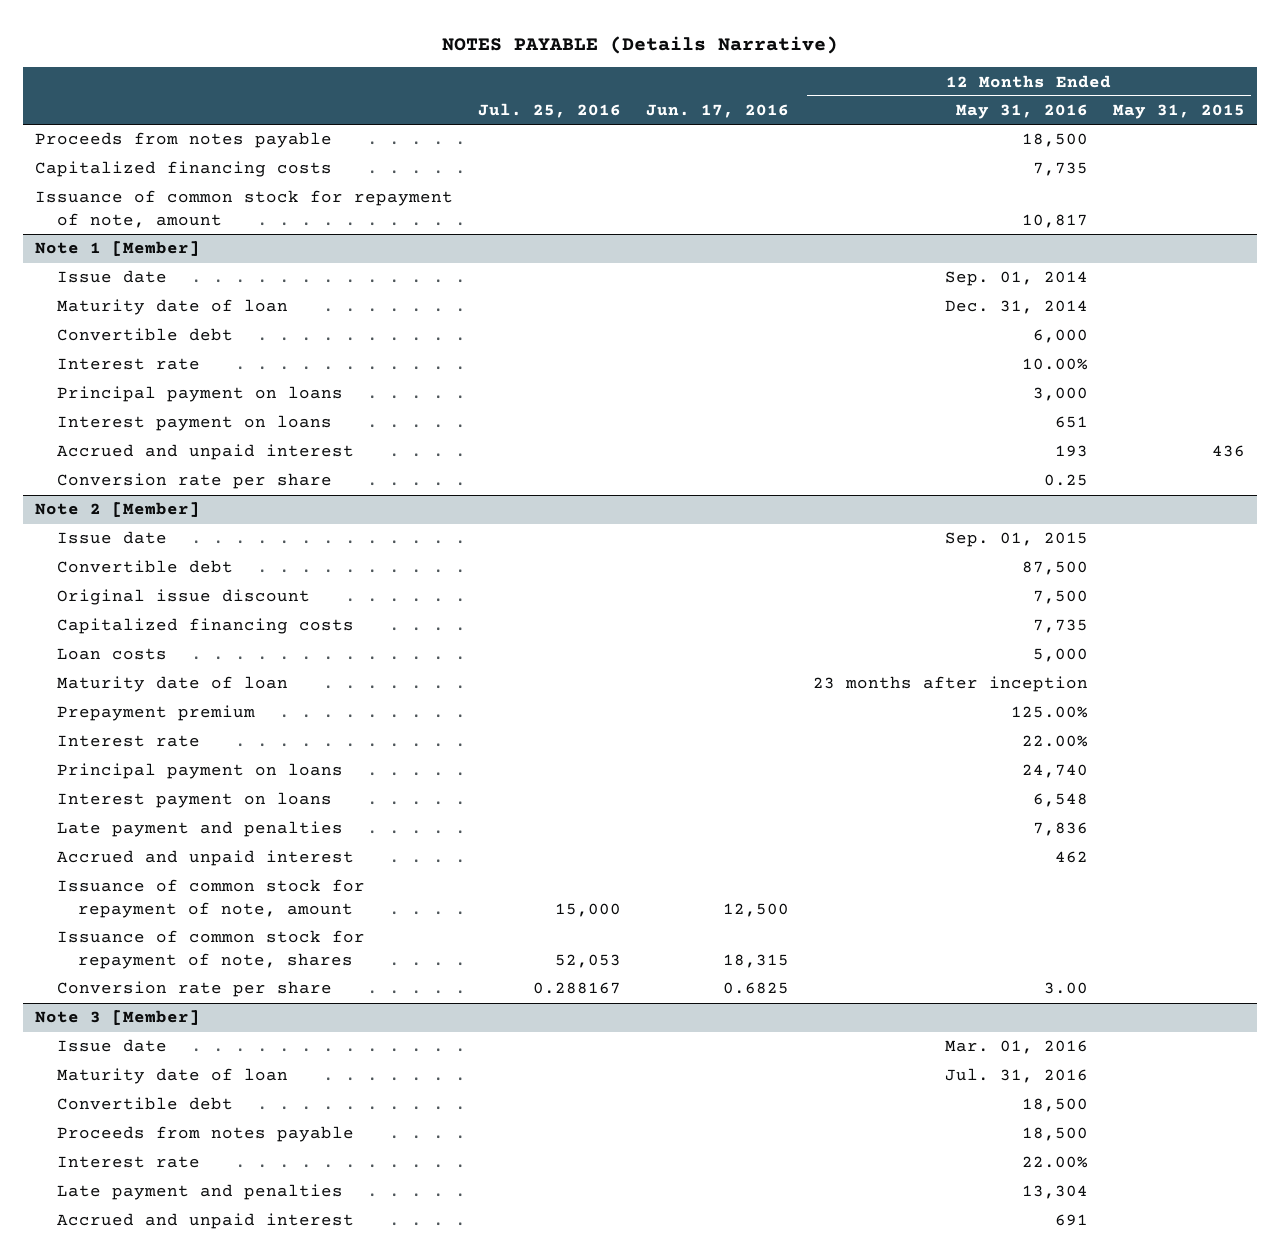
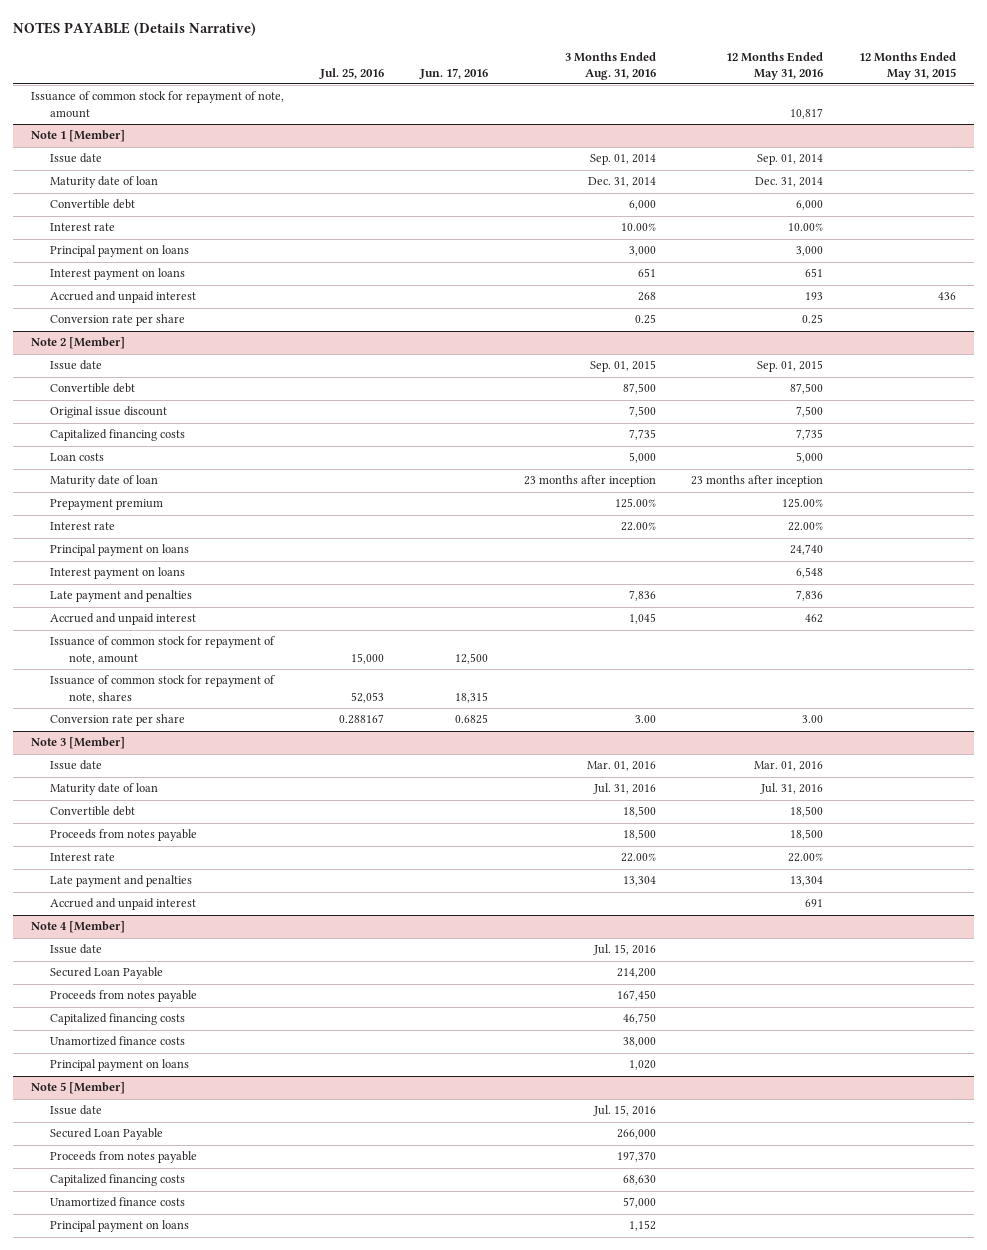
- | Jul. 25, 2016 | Jun. 17, 2016 | 12 Months Ended May 31, 2016 | 12 Months Ended May 31, 2015
+ | Jul. 25, 2016 | Jun. 17, 2016 | 3 Months Ended Aug. 31, 2016 | 12 Months Ended May 31, 2016 | 12 Months Ended May 31, 2015
- Proceeds from notes payable | | | 18,500 |
- Capitalized financing costs | | | 7,735 |
+ Note 4 [Member]
+ Issue date | | | Jul. 15, 2016 | |
+ Secured Loan Payable | | | 214,200 | |
+ Proceeds from notes payable | | | 167,450 | |
+ Capitalized financing costs | | | 46,750 | |
+ Unamortized finance costs | | | 38,000 | |
+ Principal payment on loans | | | 1,020 | |
+ Note 5 [Member]
+ Issue date | | | Jul. 15, 2016 | |
+ Secured Loan Payable | | | 266,000 | |
+ Proceeds from notes payable | | | 197,370 | |
+ Capitalized financing costs | | | 68,630 | |
+ Unamortized finance costs | | | 57,000 | |
+ Principal payment on loans | | | 1,152 | |

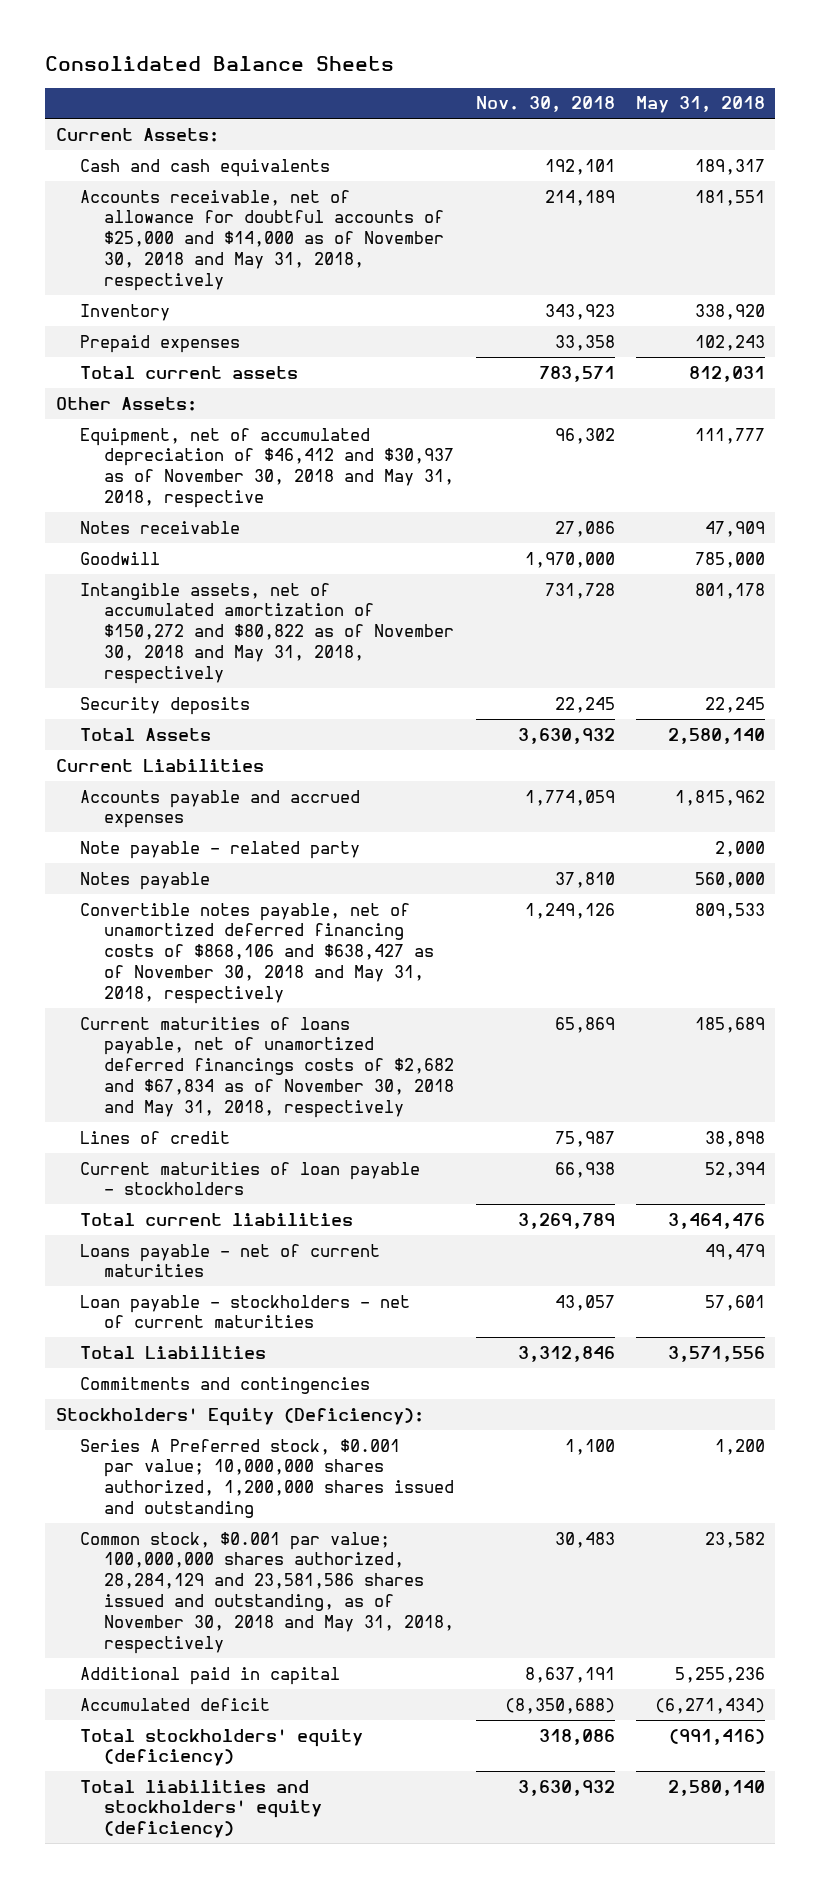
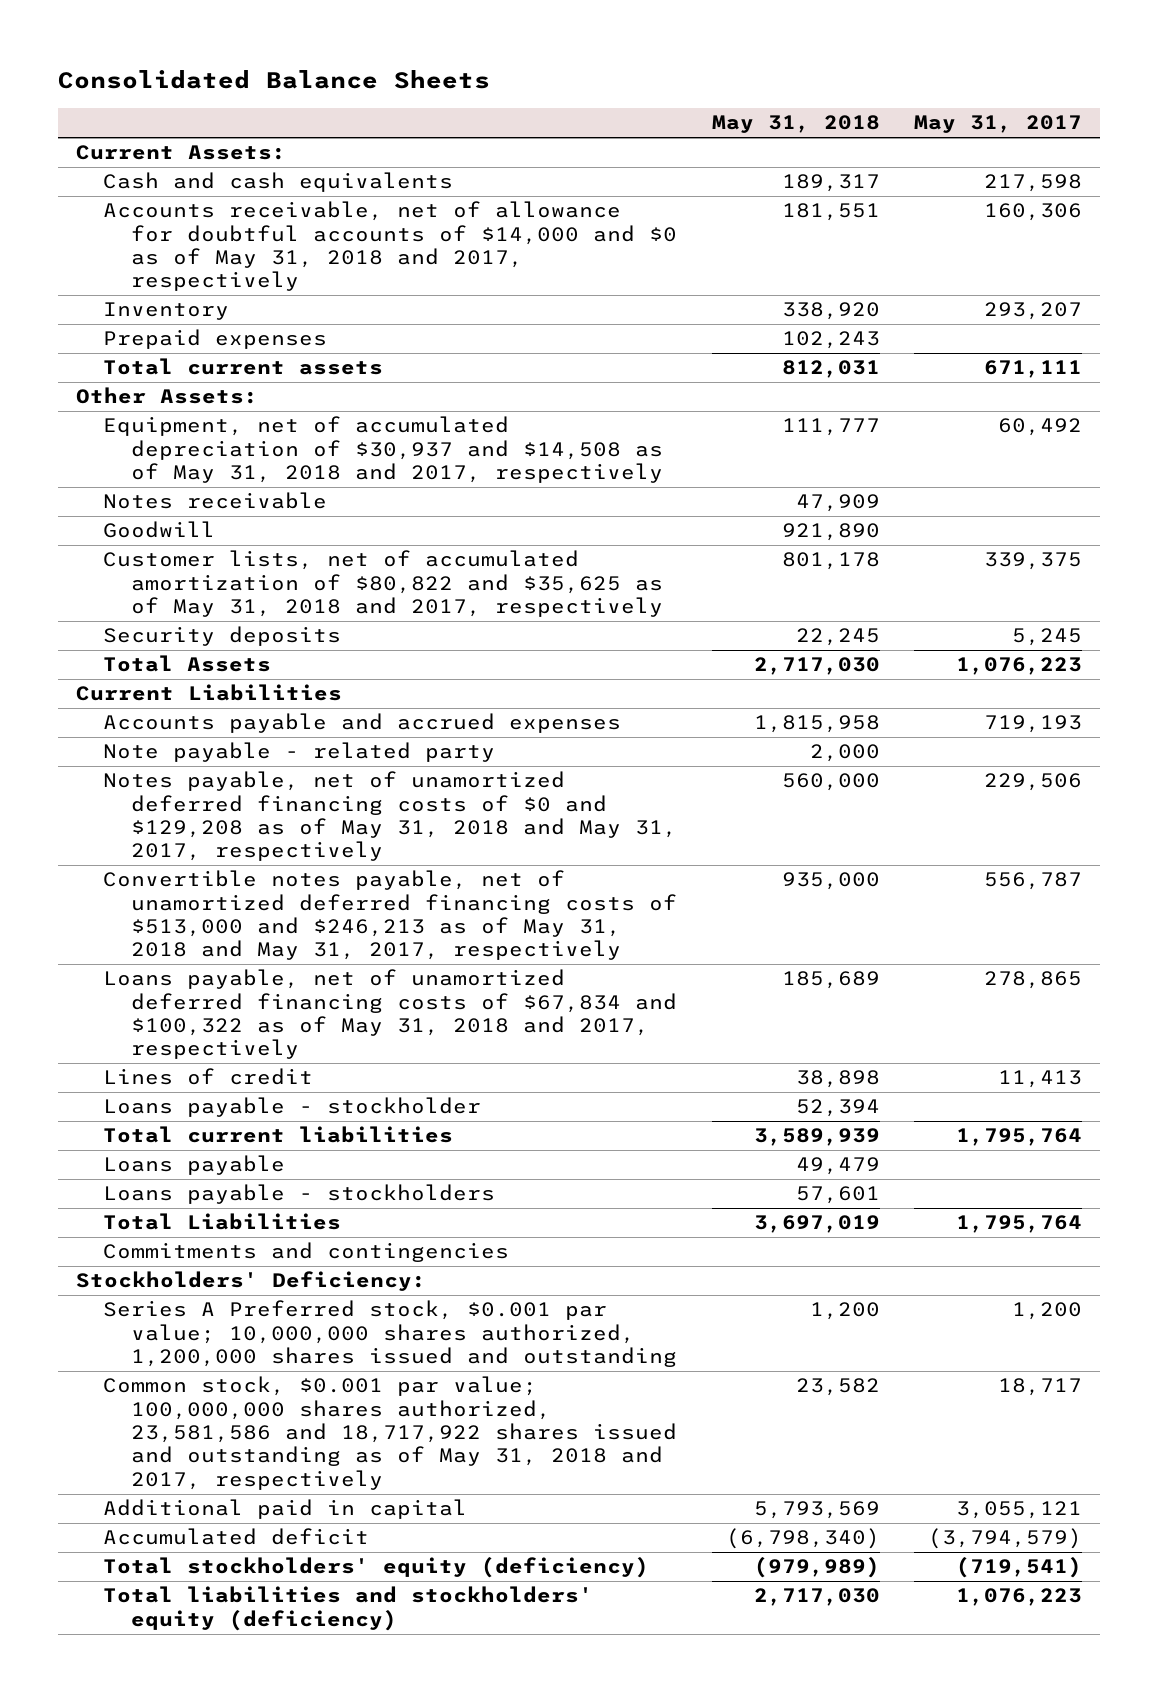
- | Nov. 30, 2018 | May 31, 2018
+ | May 31, 2018 | May 31, 2017
- Accounts receivable, net of allowance for doubtful accounts of $25,000 and $14,000 as of November 30, 2018 and May 31, 2018, respectively | 214,189 | 181,551
+ Accounts receivable, net of allowance for doubtful accounts of $14,000 and $0 as of May 31, 2018 and 2017, respectively | 181,551 | 160,306
- Equipment, net of accumulated depreciation of $46,412 and $30,937 as of November 30, 2018 and May 31, 2018, respective | 96,302 | 111,777
+ Equipment, net of accumulated depreciation of $30,937 and $14,508 as of May 31, 2018 and 2017, respectively | 111,777 | 60,492
- Goodwill | 1,970,000 | 785,000
- Intangible assets, net of accumulated amortization of $150,272 and $80,822 as of November 30, 2018 and May 31, 2018, respectively | 731,728 | 801,178
+ Goodwill | 921,890 |
+ Customer lists, net of accumulated amortization of $80,822 and $35,625 as of May 31, 2018 and 2017, respectively | 801,178 | 339,375
- Total Assets | 3,630,932 | 2,580,140
+ Total Assets | 2,717,030 | 1,076,223
- Accounts payable and accrued expenses | 1,774,059 | 1,815,962
+ Accounts payable and accrued expenses | 1,815,958 | 719,193
- Notes payable | 37,810 | 560,000
- Convertible notes payable, net of unamortized deferred financing costs of $868,106 and $638,427 as of November 30, 2018 and May 31, 2018, respectively | 1,249,126 | 809,533
- Current maturities of loans payable, net of unamortized deferred financings costs of $2,682 and $67,834 as of November 30, 2018 and May 31, 2018, respectively | 65,869 | 185,689
+ Notes payable, net of unamortized deferred financing costs of $0 and $129,208 as of May 31, 2018 and May 31, 2017, respectively | 560,000 | 229,506
+ Convertible notes payable, net of unamortized deferred financing costs of $513,000 and $246,213 as of May 31, 2018 and May 31, 2017, respectively | 935,000 | 556,787
+ Loans payable, net of unamortized deferred financing costs of $67,834 and $100,322 as of May 31, 2018 and 2017, respectively | 185,689 | 278,865
- Current maturities of loan payable - stockholders | 66,938 | 52,394
- Total current liabilities | 3,269,789 | 3,464,476
- Loans payable - net of current maturities | | 49,479
- Loan payable - stockholders - net of current maturities | 43,057 | 57,601
- Total Liabilities | 3,312,846 | 3,571,556
+ Loans payable - stockholder | 52,394 |
+ Total current liabilities | 3,589,939 | 1,795,764
+ Loans payable | 49,479 |
+ Loans payable - stockholders | 57,601 |
+ Total Liabilities | 3,697,019 | 1,795,764
- Stockholders' Equity (Deficiency):
+ Stockholders' Deficiency:
- Common stock, $0.001 par value; 100,000,000 shares authorized, 28,284,129 and 23,581,586 shares issued and outstanding, as of November 30, 2018 and May 31, 2018, respectively | 30,483 | 23,582
- Additional paid in capital | 8,637,191 | 5,255,236
- Accumulated deficit | (8,350,688) | (6,271,434)
- Total stockholders' equity (deficiency) | 318,086 | (991,416)
- Total liabilities and stockholders' equity (deficiency) | 3,630,932 | 2,580,140
+ Common stock, $0.001 par value; 100,000,000 shares authorized, 23,581,586 and 18,717,922 shares issued and outstanding as of May 31, 2018 and 2017, respectively | 23,582 | 18,717
+ Additional paid in capital | 5,793,569 | 3,055,121
+ Accumulated deficit | (6,798,340) | (3,794,579)
+ Total stockholders' equity (deficiency) | (979,989) | (719,541)
+ Total liabilities and stockholders' equity (deficiency) | 2,717,030 | 1,076,223

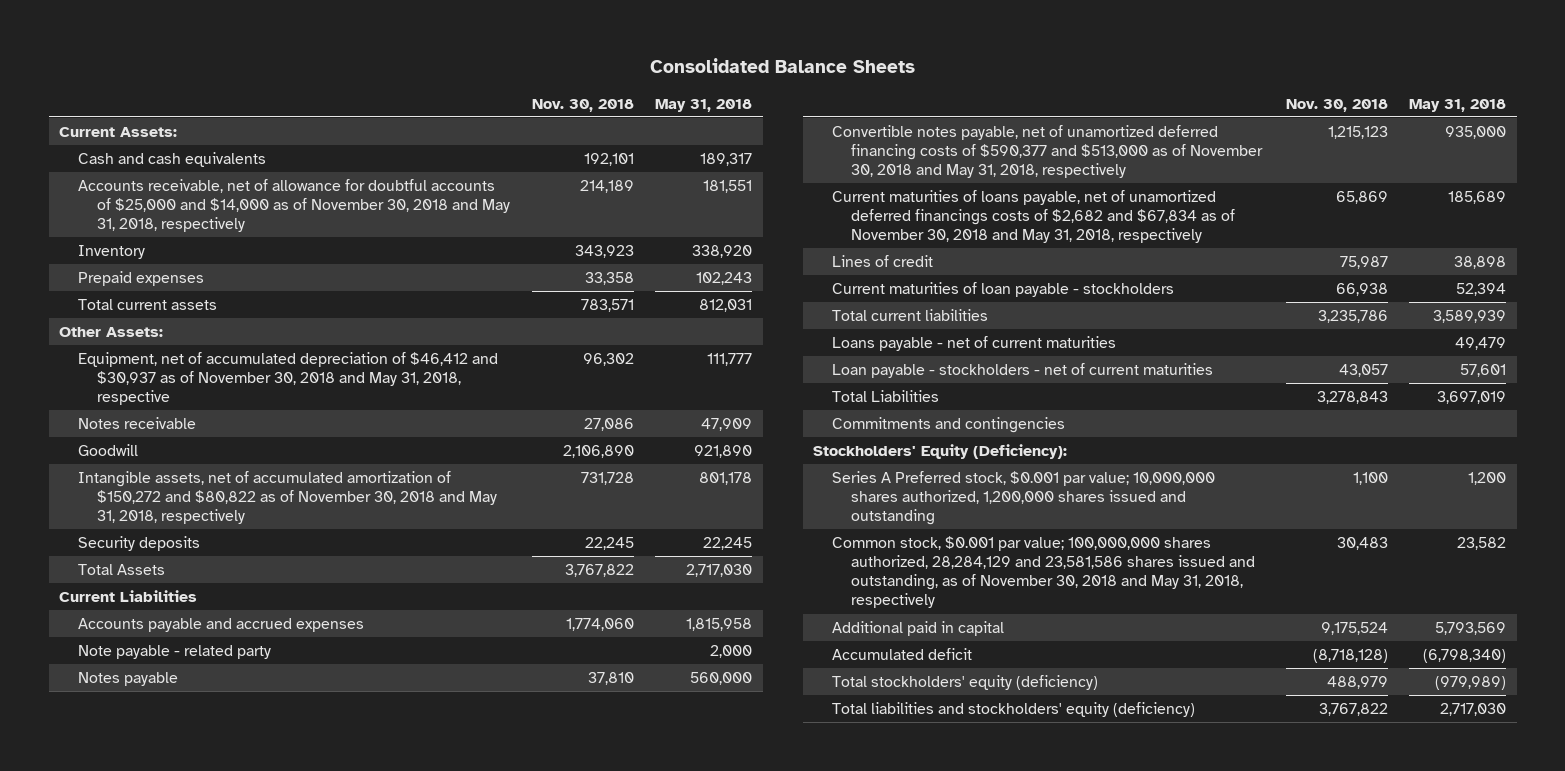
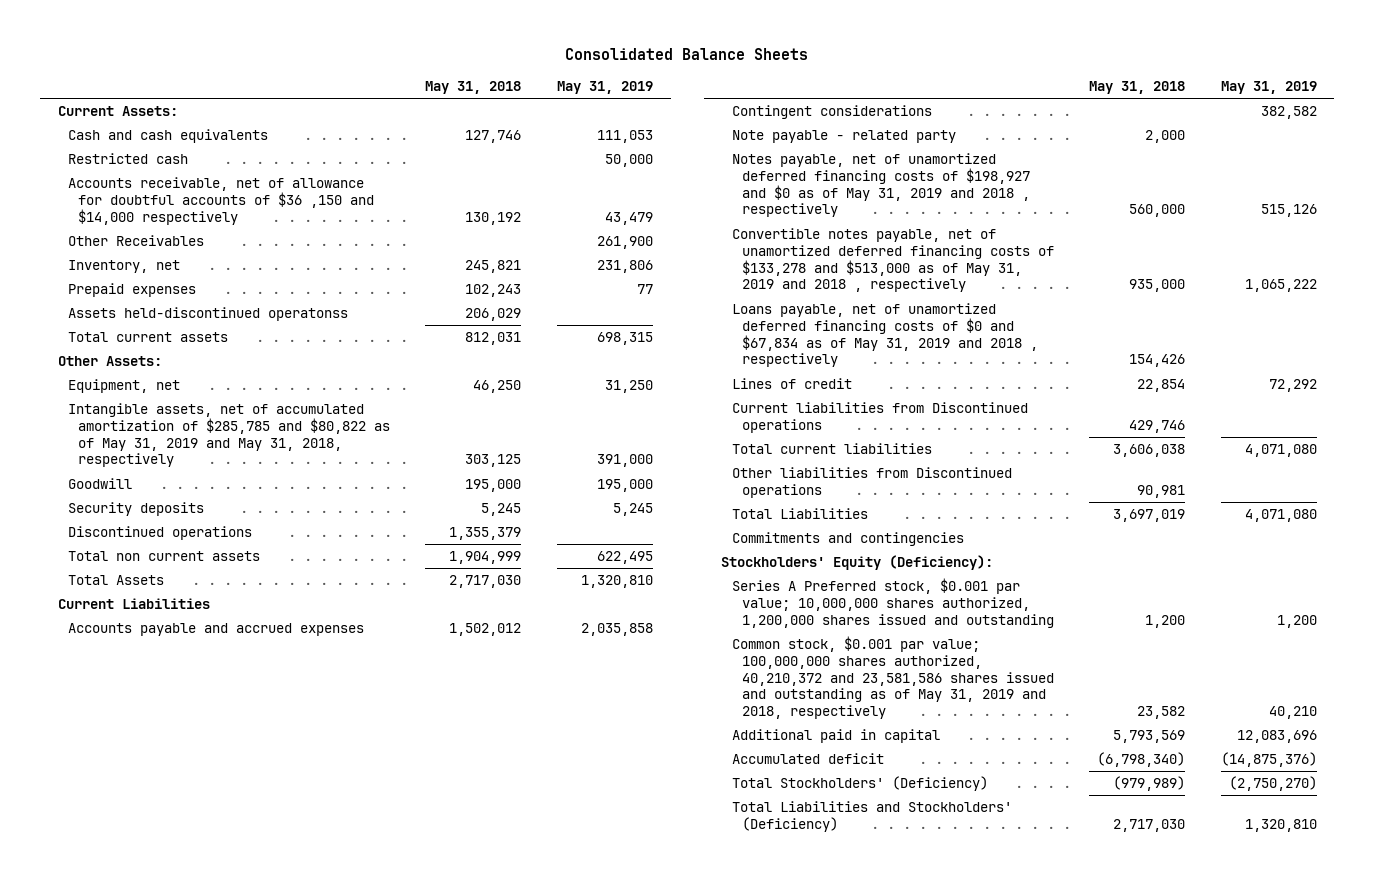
- | Nov. 30, 2018 | May 31, 2018
+ | May 31, 2018 | May 31, 2019
- Cash and cash equivalents | 192,101 | 189,317
- Accounts receivable, net of allowance for doubtful accounts of $25,000 and $14,000 as of November 30, 2018 and May 31, 2018, respectively | 214,189 | 181,551
- Inventory | 343,923 | 338,920
+ Cash and cash equivalents | 127,746 | 111,053
+ Restricted cash | | 50,000
+ Accounts receivable, net of allowance for doubtful accounts of $36 ,150 and $14,000 respectively | 130,192 | 43,479
+ Other Receivables | | 261,900
+ Inventory, net | 245,821 | 231,806
+ Assets held-discontinued operatonss | 206,029 |
- Equipment, net of accumulated depreciation of $46,412 and $30,937 as of November 30, 2018 and May 31, 2018, respective | 96,302 | 111,777
- Notes receivable | 27,086 | 47,909
- Goodwill | 2,106,890 | 921,890
- Intangible assets, net of accumulated amortization of $150,272 and $80,822 as of November 30, 2018 and May 31, 2018, respectively | 731,728 | 801,178
- Security deposits | 22,245 | 22,245
+ Equipment, net | 46,250 | 31,250
+ Intangible assets, net of accumulated amortization of $285,785 and $80,822 as of May 31, 2019 and May 31, 2018, respectively | 303,125 | 391,000
+ Goodwill | 195,000 | 195,000
+ Security deposits | 5,245 | 5,245
+ Discontinued operations | 1,355,379 |
+ Total non current assets | 1,904,999 | 622,495
- Accounts payable and accrued expenses | 1,774,060 | 1,815,958
+ Accounts payable and accrued expenses | 1,502,012 | 2,035,858
+ Contingent considerations | | 382,582
- Notes payable | 37,810 | 560,000
- Convertible notes payable, net of unamortized deferred financing costs of $590,377 and $513,000 as of November 30, 2018 and May 31, 2018, respectively | 1,215,123 | 935,000
- Current maturities of loans payable, net of unamortized deferred financings costs of $2,682 and $67,834 as of November 30, 2018 and May 31, 2018, respectively | 65,869 | 185,689
- Lines of credit | 75,987 | 38,898
- Current maturities of loan payable - stockholders | 66,938 | 52,394
- Total current liabilities | 3,235,786 | 3,589,939
- Loans payable - net of current maturities | | 49,479
- Loan payable - stockholders - net of current maturities | 43,057 | 57,601
+ Notes payable, net of unamortized deferred financing costs of $198,927 and $0 as of May 31, 2019 and 2018 , respectively | 560,000 | 515,126
+ Convertible notes payable, net of unamortized deferred financing costs of $133,278 and $513,000 as of May 31, 2019 and 2018 , respectively | 935,000 | 1,065,222
+ Loans payable, net of unamortized deferred financing costs of $0 and $67,834 as of May 31, 2019 and 2018 , respectively | 154,426 |
+ Lines of credit | 22,854 | 72,292
+ Current liabilities from Discontinued operations | 429,746 |
+ Total current liabilities | 3,606,038 | 4,071,080
+ Other liabilities from Discontinued operations | 90,981 |
- Common stock, $0.001 par value; 100,000,000 shares authorized, 28,284,129 and 23,581,586 shares issued and outstanding, as of November 30, 2018 and May 31, 2018, respectively | 30,483 | 23,582
+ Common stock, $0.001 par value; 100,000,000 shares authorized, 40,210,372 and 23,581,586 shares issued and outstanding as of May 31, 2019 and 2018, respectively | 23,582 | 40,210
- Total stockholders' equity (deficiency) | 488,979 | (979,989)
- Total liabilities and stockholders' equity (deficiency) | 3,767,822 | 2,717,030
+ Total Stockholders' (Deficiency) | (979,989) | (2,750,270)
+ Total Liabilities and Stockholders' (Deficiency) | 2,717,030 | 1,320,810

